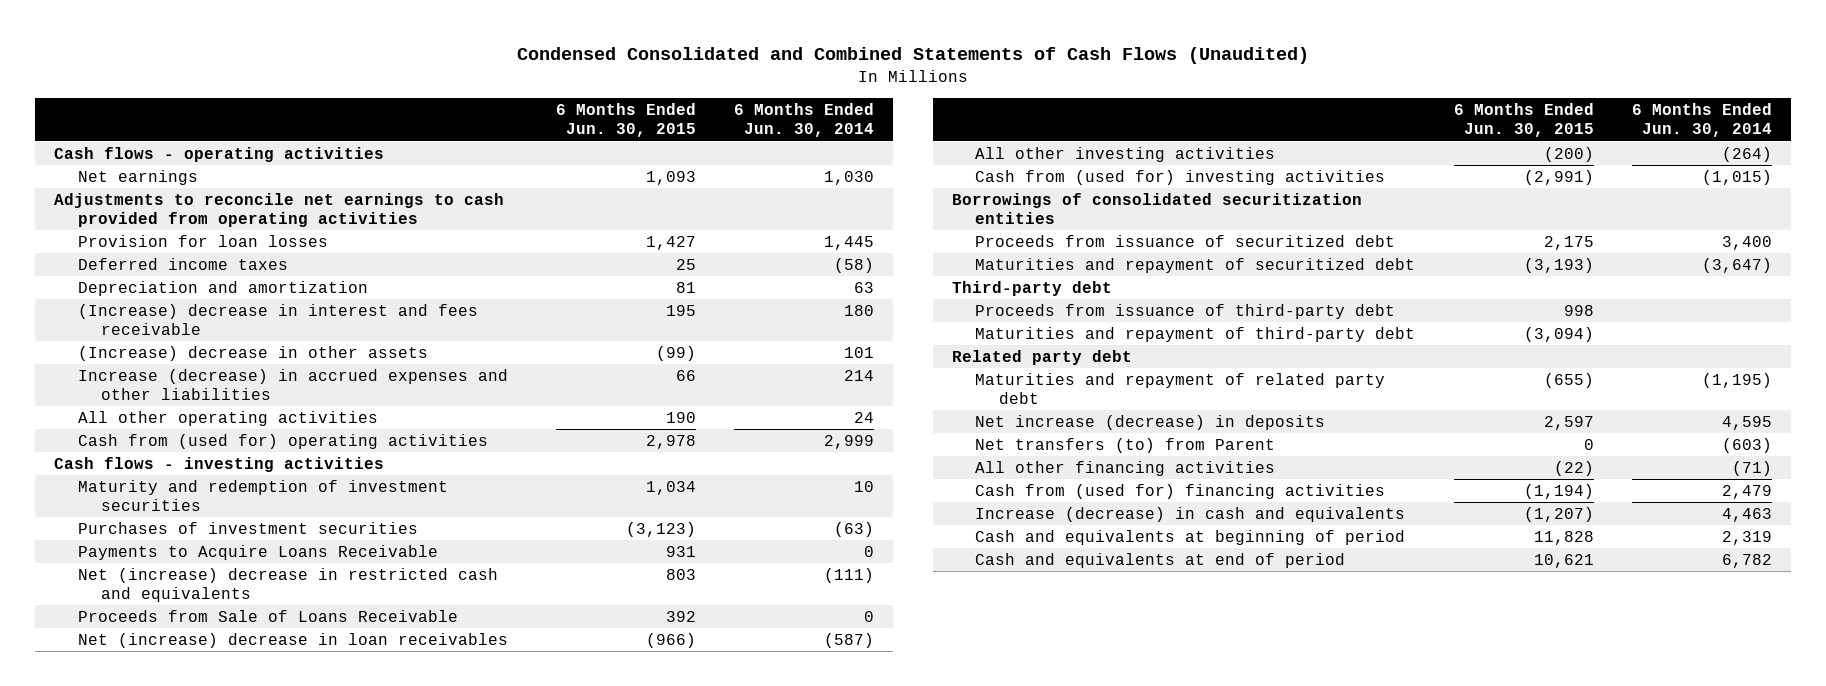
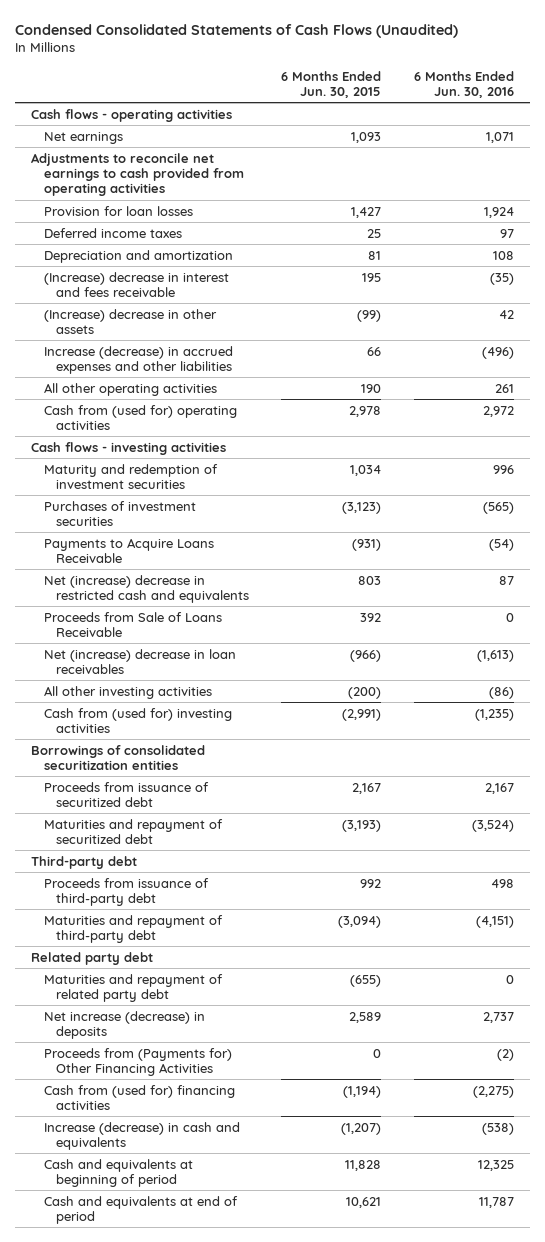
- Condensed Consolidated and Combined Statements of Cash Flows (Unaudited)
+ Condensed Consolidated Statements of Cash Flows (Unaudited)
- | 6 Months Ended Jun. 30, 2015 | 6 Months Ended Jun. 30, 2014
+ | 6 Months Ended Jun. 30, 2015 | 6 Months Ended Jun. 30, 2016
- Payments to Acquire Loans Receivable | 931 | 0
+ Payments to Acquire Loans Receivable | (931) | (54)
- Proceeds from issuance of securitized debt | 2,175 | 3,400
+ Proceeds from issuance of securitized debt | 2,167 | 2,167
- Proceeds from issuance of third-party debt | 998 |
+ Proceeds from issuance of third-party debt | 992 | 498
- Net increase (decrease) in deposits | 2,597 | 4,595
- Net transfers (to) from Parent | 0 | (603)
- All other financing activities | (22) | (71)
+ Net increase (decrease) in deposits | 2,589 | 2,737
+ Proceeds from (Payments for) Other Financing Activities | 0 | (2)

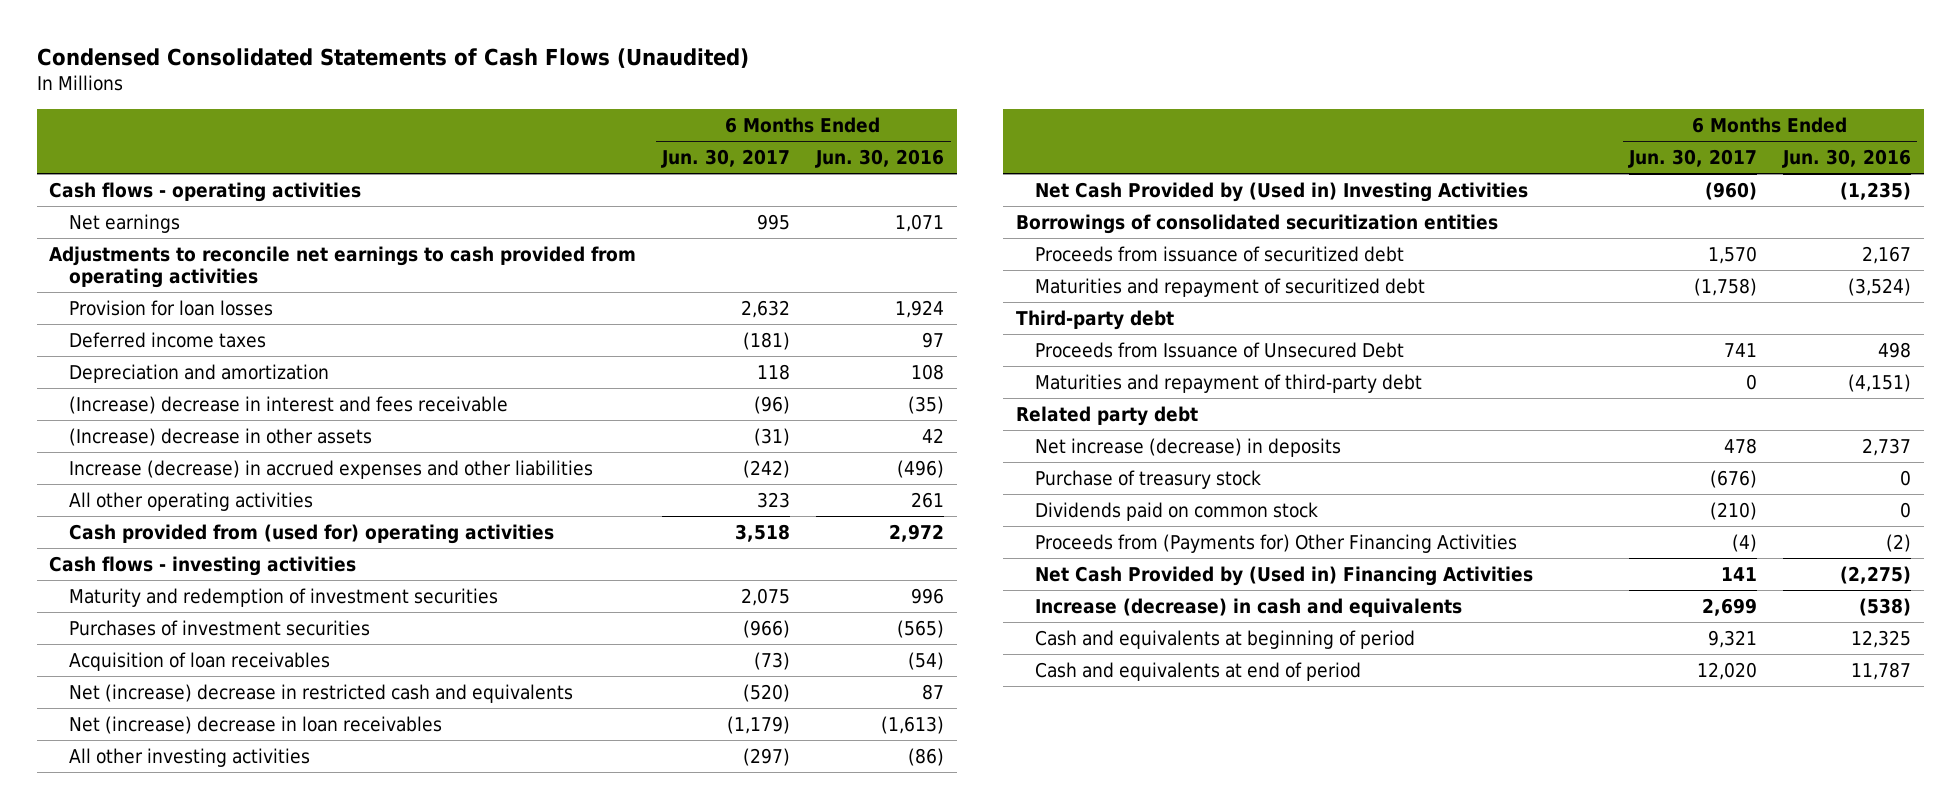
- | 6 Months Ended Jun. 30, 2015 | 6 Months Ended Jun. 30, 2016
+ | 6 Months Ended Jun. 30, 2017 | 6 Months Ended Jun. 30, 2016
- Cash from (used for) operating activities | 2,978 | 2,972
+ Cash provided from (used for) operating activities | 3,518 | 2,972
- Payments to Acquire Loans Receivable | (931) | (54)
+ Acquisition of loan receivables | (73) | (54)
- Proceeds from Sale of Loans Receivable | 392 | 0
- Cash from (used for) investing activities | (2,991) | (1,235)
+ Net Cash Provided by (Used in) Investing Activities | (960) | (1,235)
- Proceeds from issuance of third-party debt | 992 | 498
+ Proceeds from Issuance of Unsecured Debt | 741 | 498
- Maturities and repayment of related party debt | (655) | 0
+ Purchase of treasury stock | (676) | 0
+ Dividends paid on common stock | (210) | 0
- Cash from (used for) financing activities | (1,194) | (2,275)
+ Net Cash Provided by (Used in) Financing Activities | 141 | (2,275)

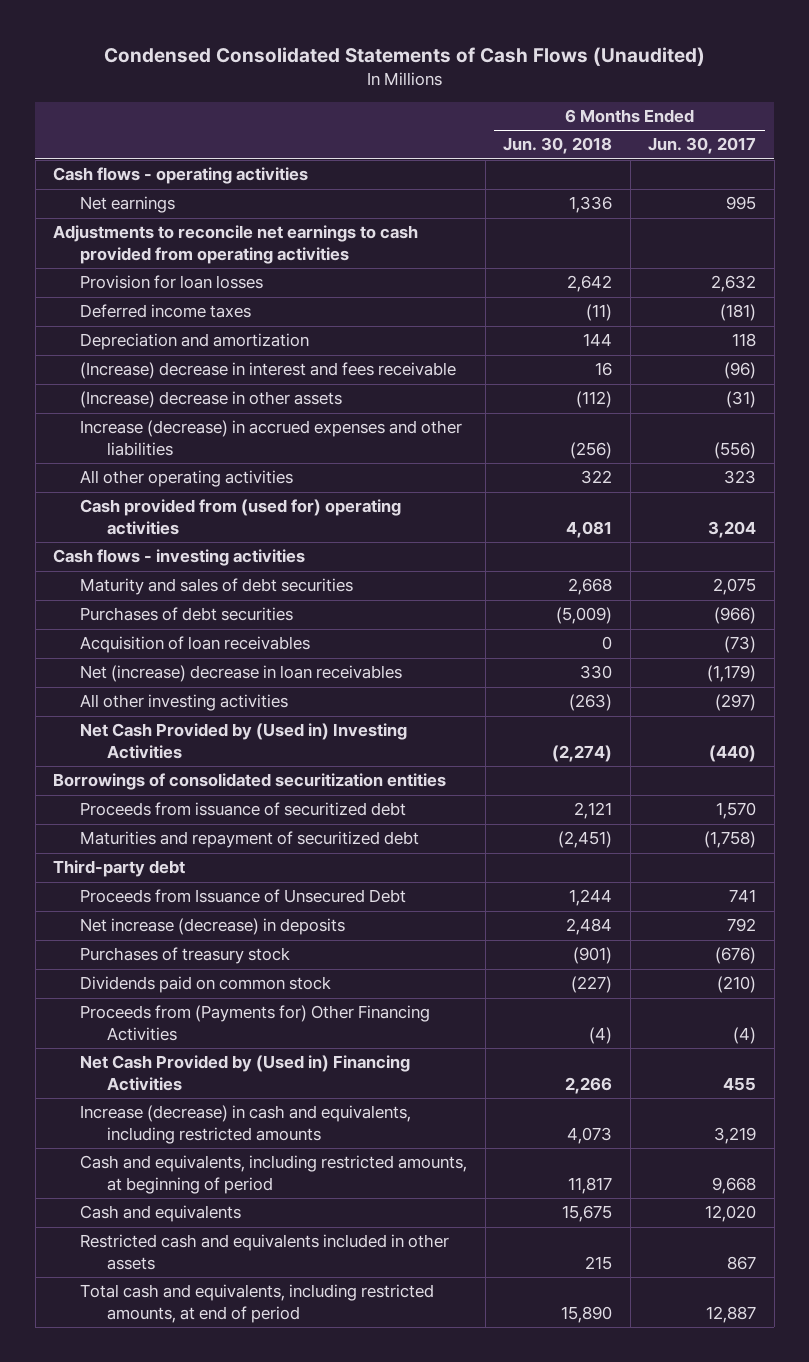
- | 6 Months Ended Jun. 30, 2017 | 6 Months Ended Jun. 30, 2016
+ | 6 Months Ended Jun. 30, 2018 | 6 Months Ended Jun. 30, 2017
- Increase (decrease) in accrued expenses and other liabilities | (242) | (496)
+ Increase (decrease) in accrued expenses and other liabilities | (256) | (556)
- Cash provided from (used for) operating activities | 3,518 | 2,972
+ Cash provided from (used for) operating activities | 4,081 | 3,204
- Maturity and redemption of investment securities | 2,075 | 996
- Purchases of investment securities | (966) | (565)
+ Maturity and sales of debt securities | 2,668 | 2,075
+ Purchases of debt securities | (5,009) | (966)
- Net (increase) decrease in restricted cash and equivalents | (520) | 87
- Net Cash Provided by (Used in) Investing Activities | (960) | (1,235)
+ Net Cash Provided by (Used in) Investing Activities | (2,274) | (440)
- Maturities and repayment of third-party debt | 0 | (4,151)
- Related party debt
- Net increase (decrease) in deposits | 478 | 2,737
- Purchase of treasury stock | (676) | 0
+ Net increase (decrease) in deposits | 2,484 | 792
+ Purchases of treasury stock | (901) | (676)
- Net Cash Provided by (Used in) Financing Activities | 141 | (2,275)
- Increase (decrease) in cash and equivalents | 2,699 | (538)
- Cash and equivalents at beginning of period | 9,321 | 12,325
- Cash and equivalents at end of period | 12,020 | 11,787
+ Net Cash Provided by (Used in) Financing Activities | 2,266 | 455
+ Increase (decrease) in cash and equivalents, including restricted amounts | 4,073 | 3,219
+ Cash and equivalents, including restricted amounts, at beginning of period | 11,817 | 9,668
+ Cash and equivalents | 15,675 | 12,020
+ Restricted cash and equivalents included in other assets | 215 | 867
+ Total cash and equivalents, including restricted amounts, at end of period | 15,890 | 12,887

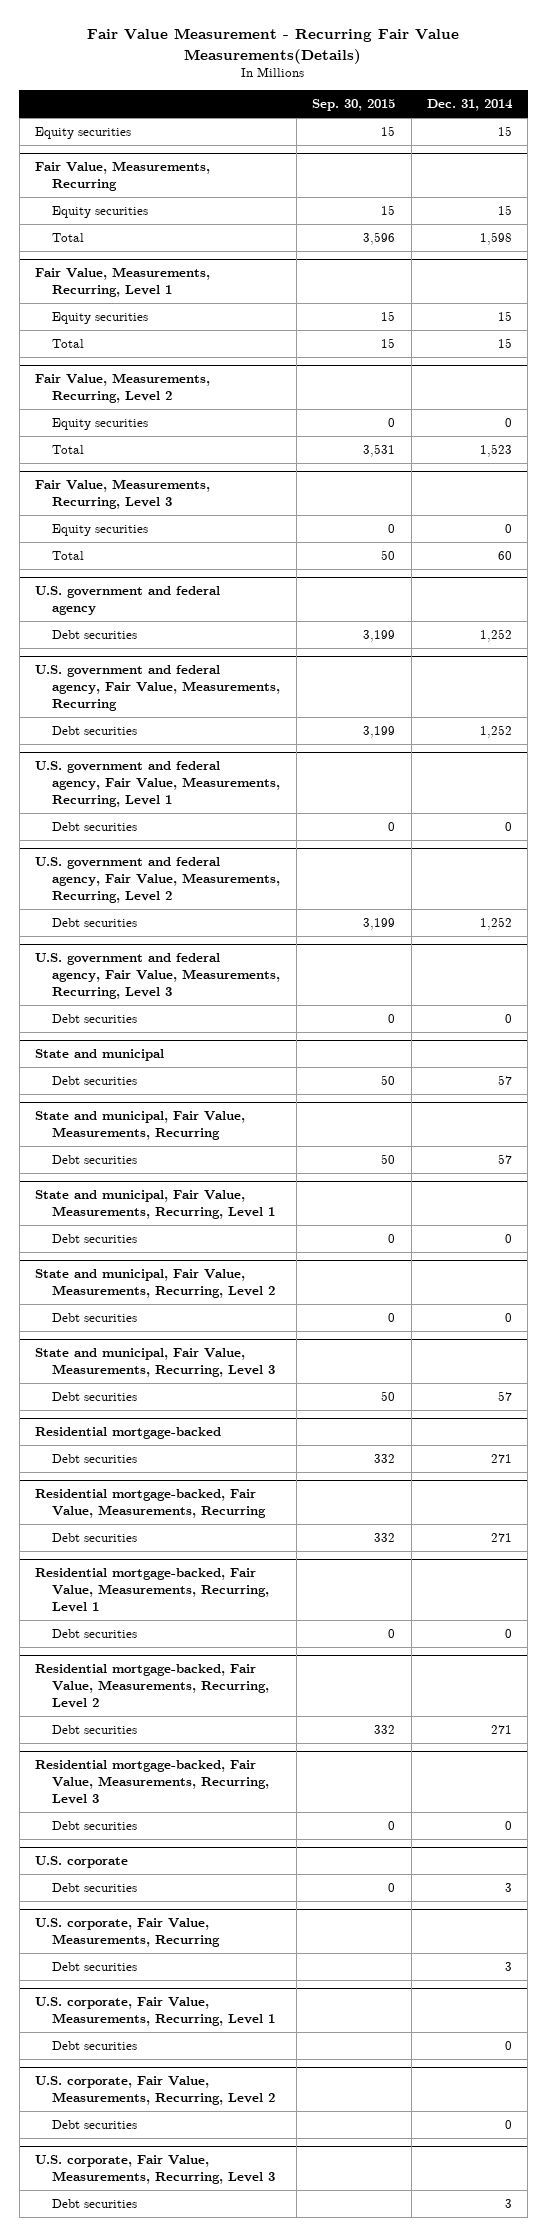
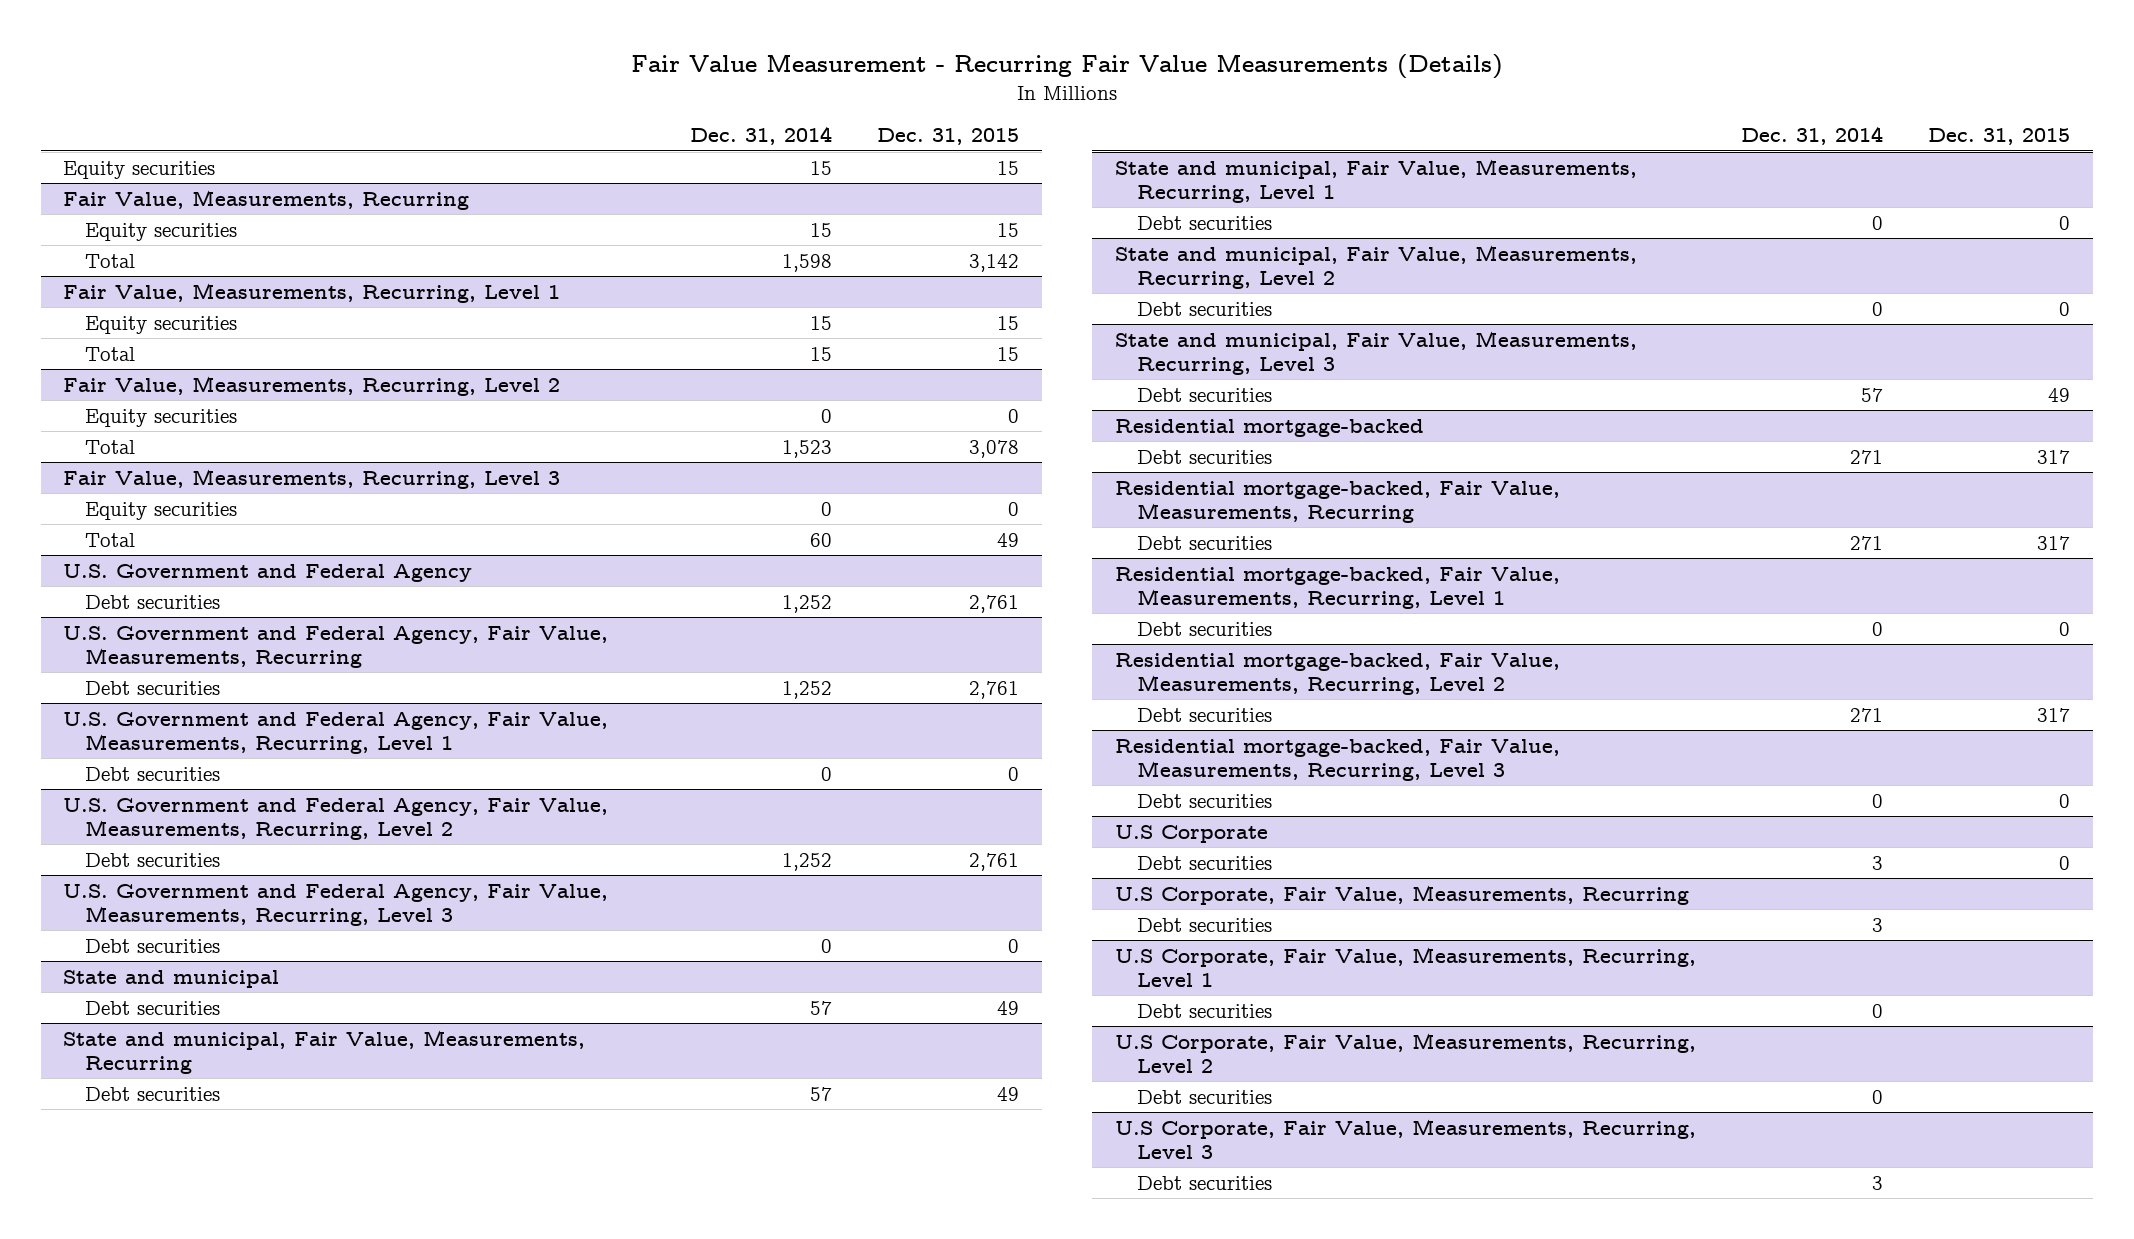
- Fair Value Measurement - Recurring Fair Value Measurements(Details)
+ Fair Value Measurement - Recurring Fair Value Measurements (Details)
- | Sep. 30, 2015 | Dec. 31, 2014
+ | Dec. 31, 2014 | Dec. 31, 2015
- U.S. government and federal agency
+ U.S. Government and Federal Agency
- U.S. government and federal agency, Fair Value, Measurements, Recurring
+ U.S. Government and Federal Agency, Fair Value, Measurements, Recurring
- U.S. government and federal agency, Fair Value, Measurements, Recurring, Level 1
+ U.S. Government and Federal Agency, Fair Value, Measurements, Recurring, Level 1
- U.S. government and federal agency, Fair Value, Measurements, Recurring, Level 2
+ U.S. Government and Federal Agency, Fair Value, Measurements, Recurring, Level 2
- U.S. government and federal agency, Fair Value, Measurements, Recurring, Level 3
+ U.S. Government and Federal Agency, Fair Value, Measurements, Recurring, Level 3
- U.S. corporate
+ U.S Corporate
- U.S. corporate, Fair Value, Measurements, Recurring
+ U.S Corporate, Fair Value, Measurements, Recurring
- U.S. corporate, Fair Value, Measurements, Recurring, Level 1
+ U.S Corporate, Fair Value, Measurements, Recurring, Level 1
- U.S. corporate, Fair Value, Measurements, Recurring, Level 2
+ U.S Corporate, Fair Value, Measurements, Recurring, Level 2
- U.S. corporate, Fair Value, Measurements, Recurring, Level 3
+ U.S Corporate, Fair Value, Measurements, Recurring, Level 3

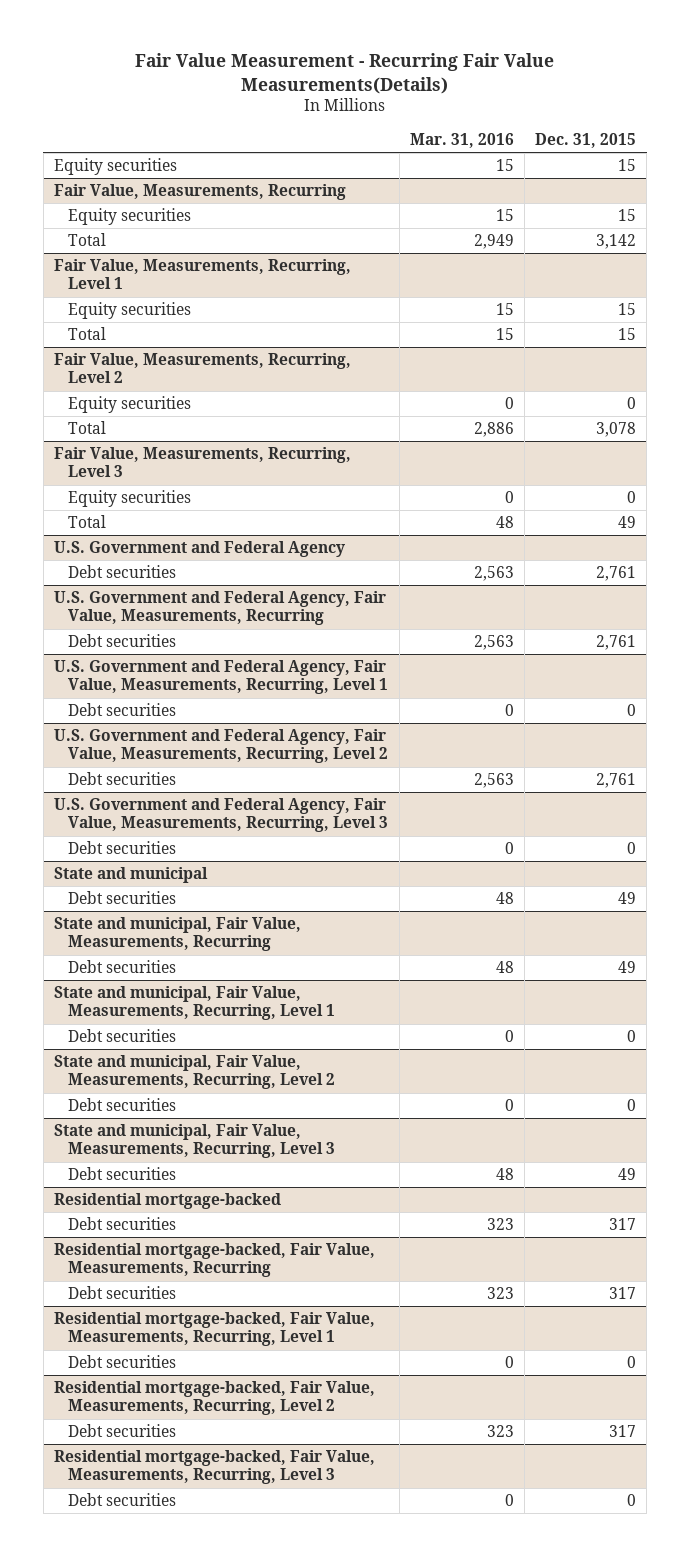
- Fair Value Measurement - Recurring Fair Value Measurements (Details)
+ Fair Value Measurement - Recurring Fair Value Measurements(Details)
- | Dec. 31, 2014 | Dec. 31, 2015
+ | Mar. 31, 2016 | Dec. 31, 2015
- U.S Corporate
- Debt securities | 3 | 0
- U.S Corporate, Fair Value, Measurements, Recurring
- Debt securities | 3 |
- U.S Corporate, Fair Value, Measurements, Recurring, Level 1
- Debt securities | 0 |
- U.S Corporate, Fair Value, Measurements, Recurring, Level 2
- Debt securities | 0 |
- U.S Corporate, Fair Value, Measurements, Recurring, Level 3
- Debt securities | 3 |

